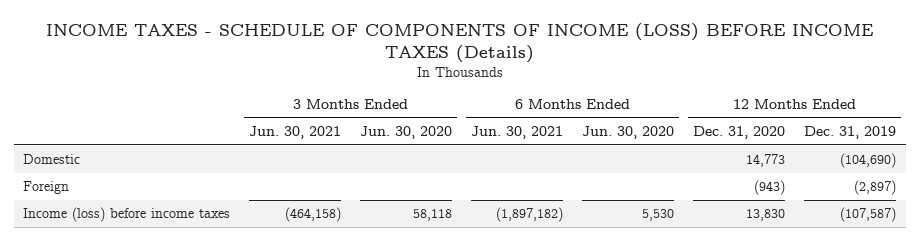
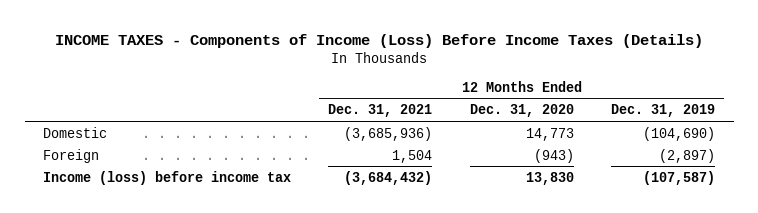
- INCOME TAXES - SCHEDULE OF COMPONENTS OF INCOME (LOSS) BEFORE INCOME TAXES (Details)
+ INCOME TAXES - Components of Income (Loss) Before Income Taxes (Details)
- | 3 Months Ended Jun. 30, 2021 | 3 Months Ended Jun. 30, 2020 | 6 Months Ended Jun. 30, 2021 | 6 Months Ended Jun. 30, 2020 | 12 Months Ended Dec. 31, 2020 | 12 Months Ended Dec. 31, 2019
+ | 12 Months Ended Dec. 31, 2021 | 12 Months Ended Dec. 31, 2020 | 12 Months Ended Dec. 31, 2019
- Income (loss) before income taxes | (464,158) | 58,118 | (1,897,182) | 5,530 | 13,830 | (107,587)
+ Income (loss) before income tax | (3,684,432) | 13,830 | (107,587)

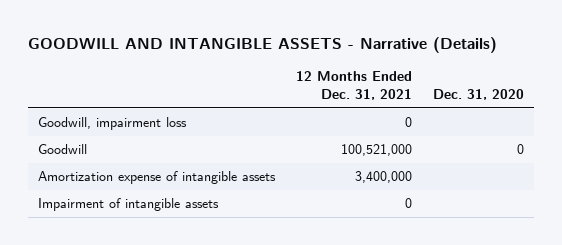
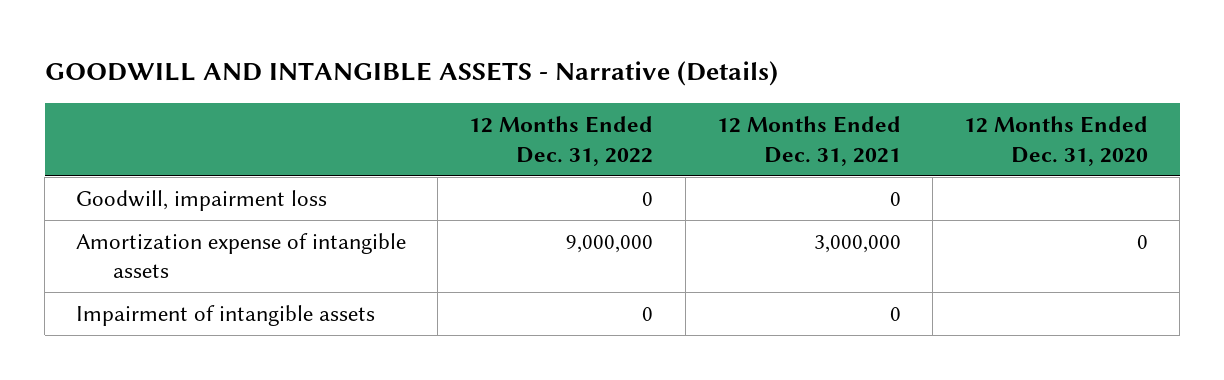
- | 12 Months Ended Dec. 31, 2021 | Dec. 31, 2020
+ | 12 Months Ended Dec. 31, 2022 | 12 Months Ended Dec. 31, 2021 | 12 Months Ended Dec. 31, 2020
- Goodwill | 100,521,000 | 0
- Amortization expense of intangible assets | 3,400,000 |
+ Amortization expense of intangible assets | 9,000,000 | 3,000,000 | 0

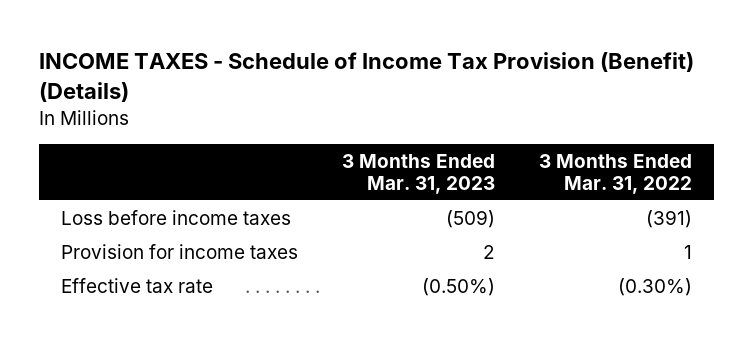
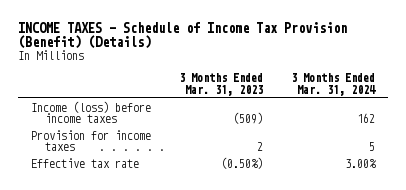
- | 3 Months Ended Mar. 31, 2023 | 3 Months Ended Mar. 31, 2022
+ | 3 Months Ended Mar. 31, 2023 | 3 Months Ended Mar. 31, 2024
- Loss before income taxes | (509) | (391)
+ Income (loss) before income taxes | (509) | 162

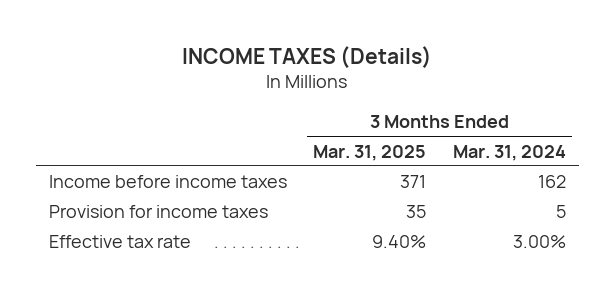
- INCOME TAXES - Schedule of Income Tax Provision (Benefit) (Details)
+ INCOME TAXES (Details)
- | 3 Months Ended Mar. 31, 2023 | 3 Months Ended Mar. 31, 2024
+ | 3 Months Ended Mar. 31, 2025 | 3 Months Ended Mar. 31, 2024
- Income (loss) before income taxes | (509) | 162
+ Income before income taxes | 371 | 162

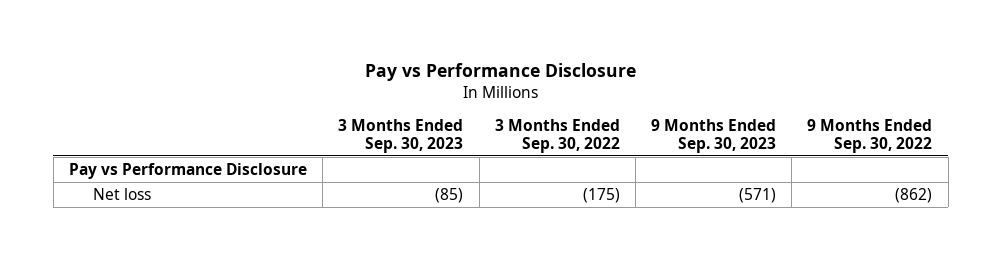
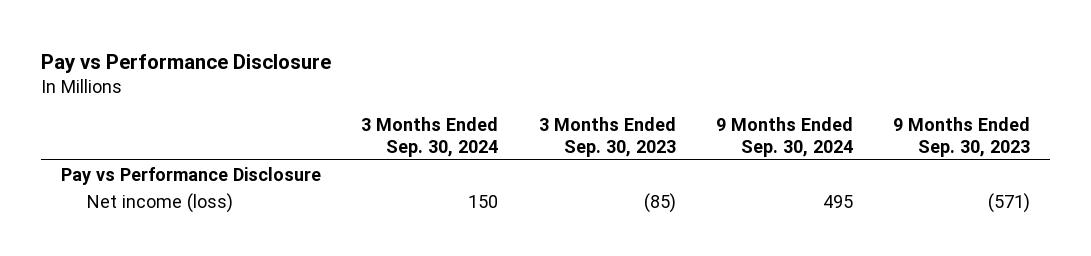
- | 3 Months Ended Sep. 30, 2023 | 3 Months Ended Sep. 30, 2022 | 9 Months Ended Sep. 30, 2023 | 9 Months Ended Sep. 30, 2022
+ | 3 Months Ended Sep. 30, 2024 | 3 Months Ended Sep. 30, 2023 | 9 Months Ended Sep. 30, 2024 | 9 Months Ended Sep. 30, 2023
- Net loss | (85) | (175) | (571) | (862)
+ Net income (loss) | 150 | (85) | 495 | (571)

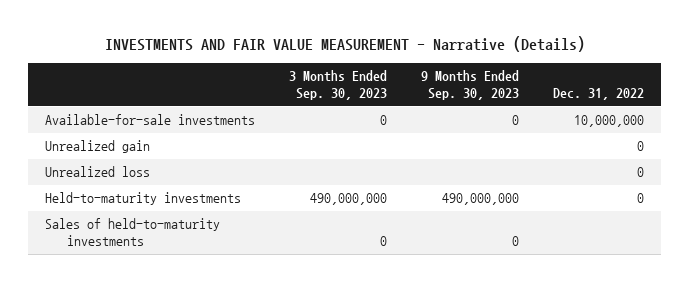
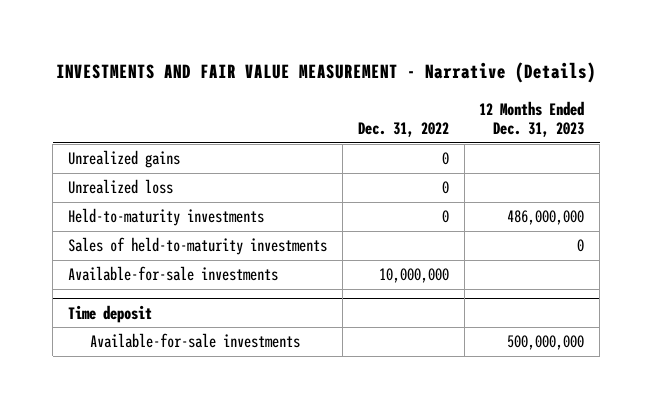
- | 3 Months Ended Sep. 30, 2023 | 9 Months Ended Sep. 30, 2023 | Dec. 31, 2022
+ | Dec. 31, 2022 | 12 Months Ended Dec. 31, 2023
- Unrealized gain | | | 0
+ Unrealized gains | 0 |
moved down: Available-for-sale investments | 10,000,000 |
+ Time deposit
+ Available-for-sale investments | | 500,000,000

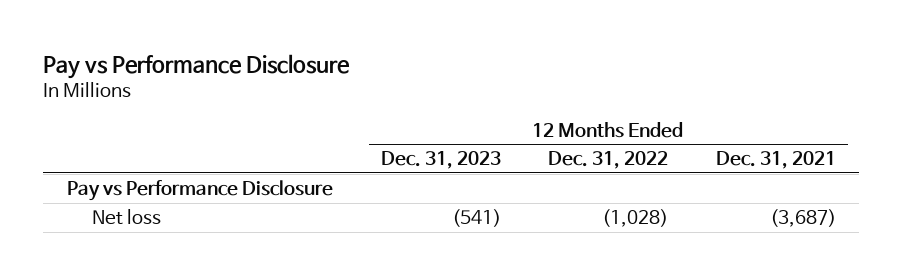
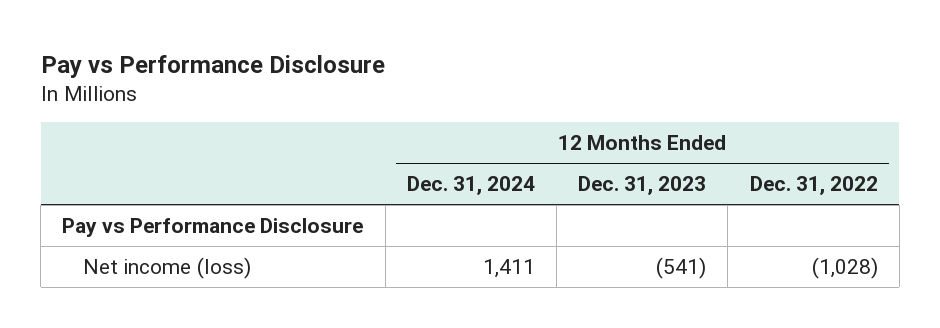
- | 12 Months Ended Dec. 31, 2023 | 12 Months Ended Dec. 31, 2022 | 12 Months Ended Dec. 31, 2021
+ | 12 Months Ended Dec. 31, 2024 | 12 Months Ended Dec. 31, 2023 | 12 Months Ended Dec. 31, 2022
- Net loss | (541) | (1,028) | (3,687)
+ Net income (loss) | 1,411 | (541) | (1,028)

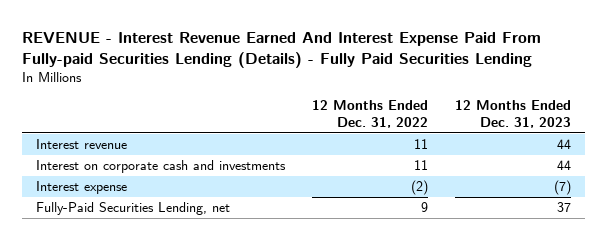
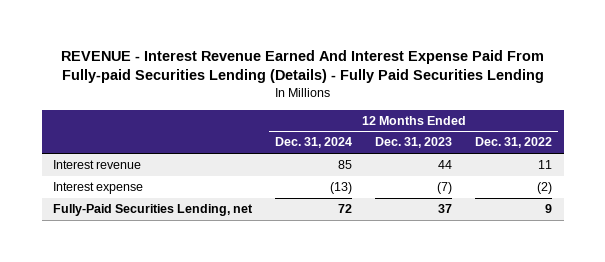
- | 12 Months Ended Dec. 31, 2022 | 12 Months Ended Dec. 31, 2023
+ | 12 Months Ended Dec. 31, 2024 | 12 Months Ended Dec. 31, 2023 | 12 Months Ended Dec. 31, 2022
- Interest on corporate cash and investments | 11 | 44

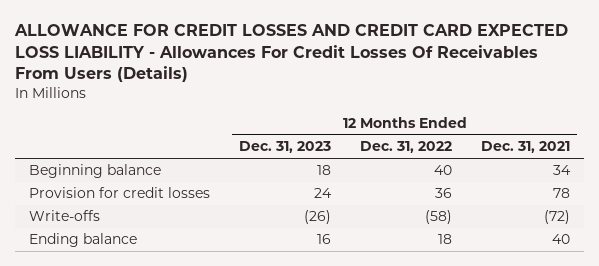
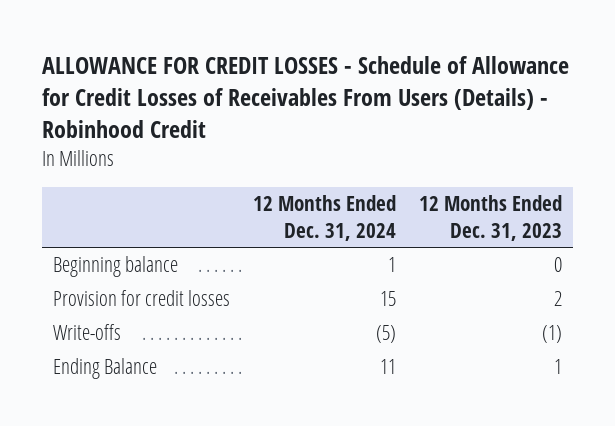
- ALLOWANCE FOR CREDIT LOSSES AND CREDIT CARD EXPECTED LOSS LIABILITY - Allowances For Credit Losses Of Receivables From Users (Details)
+ ALLOWANCE FOR CREDIT LOSSES - Schedule of Allowance for Credit Losses of Receivables From Users (Details) - Robinhood Credit
- | 12 Months Ended Dec. 31, 2023 | 12 Months Ended Dec. 31, 2022 | 12 Months Ended Dec. 31, 2021
+ | 12 Months Ended Dec. 31, 2024 | 12 Months Ended Dec. 31, 2023
- Beginning balance | 18 | 40 | 34
- Provision for credit losses | 24 | 36 | 78
- Write-offs | (26) | (58) | (72)
- Ending balance | 16 | 18 | 40
+ Beginning balance | 1 | 0
+ Provision for credit losses | 15 | 2
+ Write-offs | (5) | (1)
+ Ending Balance | 11 | 1

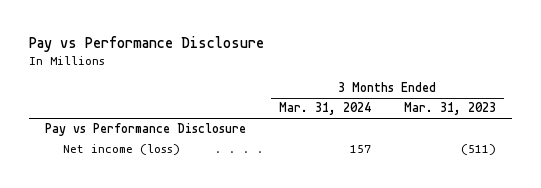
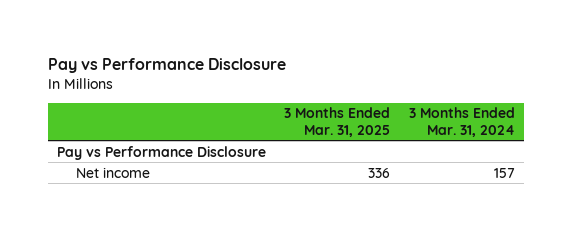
- | 3 Months Ended Mar. 31, 2024 | 3 Months Ended Mar. 31, 2023
+ | 3 Months Ended Mar. 31, 2025 | 3 Months Ended Mar. 31, 2024
- Net income (loss) | 157 | (511)
+ Net income | 336 | 157

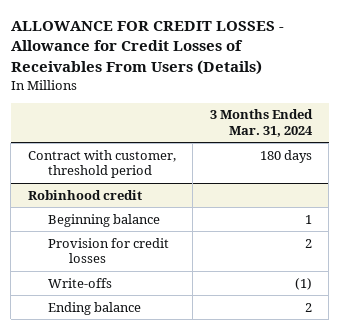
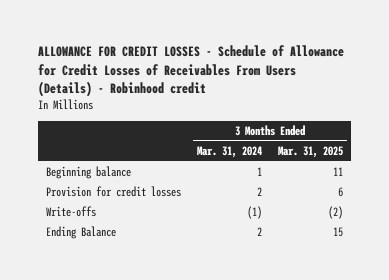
- ALLOWANCE FOR CREDIT LOSSES - Allowance for Credit Losses of Receivables From Users (Details)
+ ALLOWANCE FOR CREDIT LOSSES - Schedule of Allowance for Credit Losses of Receivables From Users (Details) - Robinhood credit
- | 3 Months Ended Mar. 31, 2024
+ | 3 Months Ended Mar. 31, 2024 | 3 Months Ended Mar. 31, 2025
- Contract with customer, threshold period | 180 days
- Robinhood credit
- Ending balance | 2
+ Ending Balance | 2 | 15

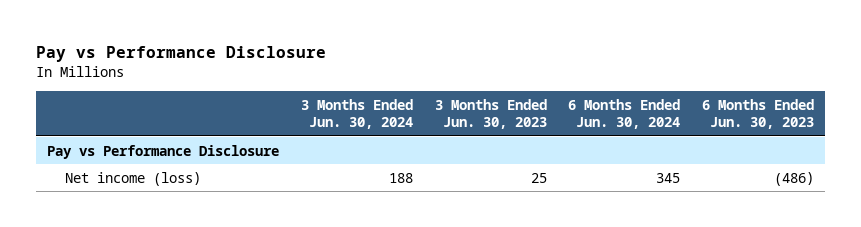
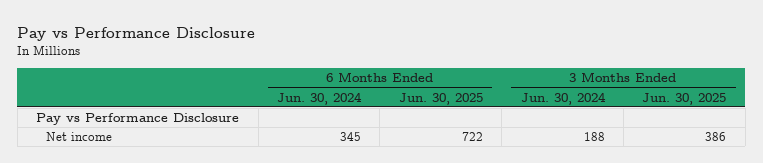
- | 3 Months Ended Jun. 30, 2024 | 3 Months Ended Jun. 30, 2023 | 6 Months Ended Jun. 30, 2024 | 6 Months Ended Jun. 30, 2023
+ | 6 Months Ended Jun. 30, 2024 | 6 Months Ended Jun. 30, 2025 | 3 Months Ended Jun. 30, 2024 | 3 Months Ended Jun. 30, 2025
- Net income (loss) | 188 | 25 | 345 | (486)
+ Net income | 345 | 722 | 188 | 386

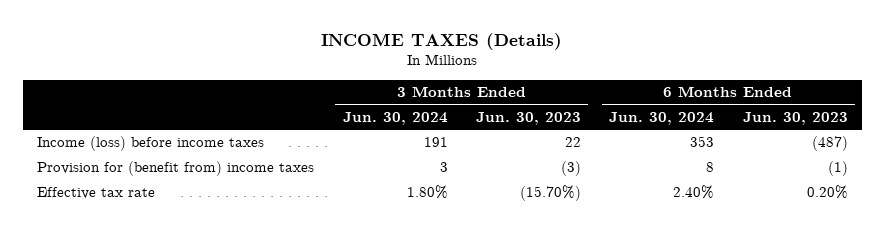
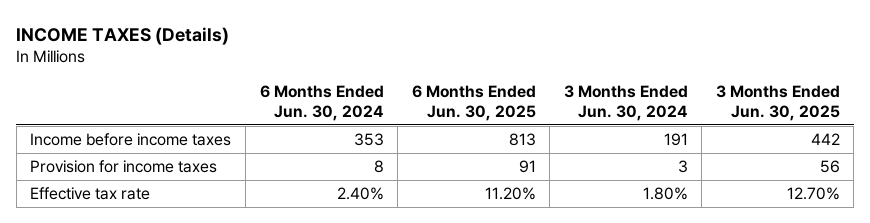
- | 3 Months Ended Jun. 30, 2024 | 3 Months Ended Jun. 30, 2023 | 6 Months Ended Jun. 30, 2024 | 6 Months Ended Jun. 30, 2023
+ | 6 Months Ended Jun. 30, 2024 | 6 Months Ended Jun. 30, 2025 | 3 Months Ended Jun. 30, 2024 | 3 Months Ended Jun. 30, 2025
- Income (loss) before income taxes | 191 | 22 | 353 | (487)
- Provision for (benefit from) income taxes | 3 | (3) | 8 | (1)
+ Income before income taxes | 353 | 813 | 191 | 442
+ Provision for income taxes | 8 | 91 | 3 | 56

